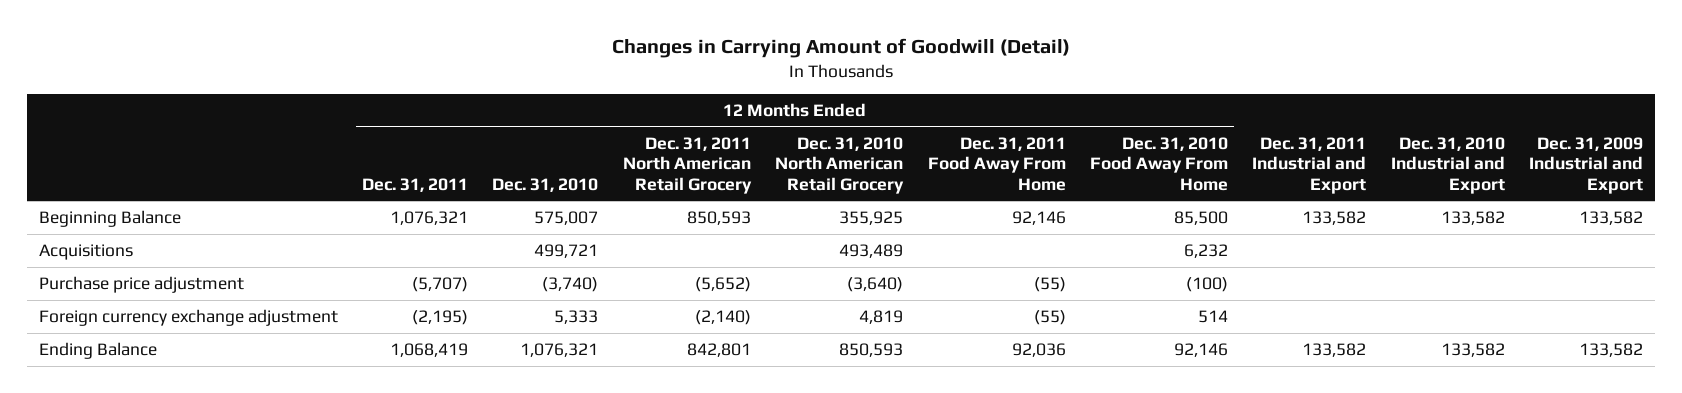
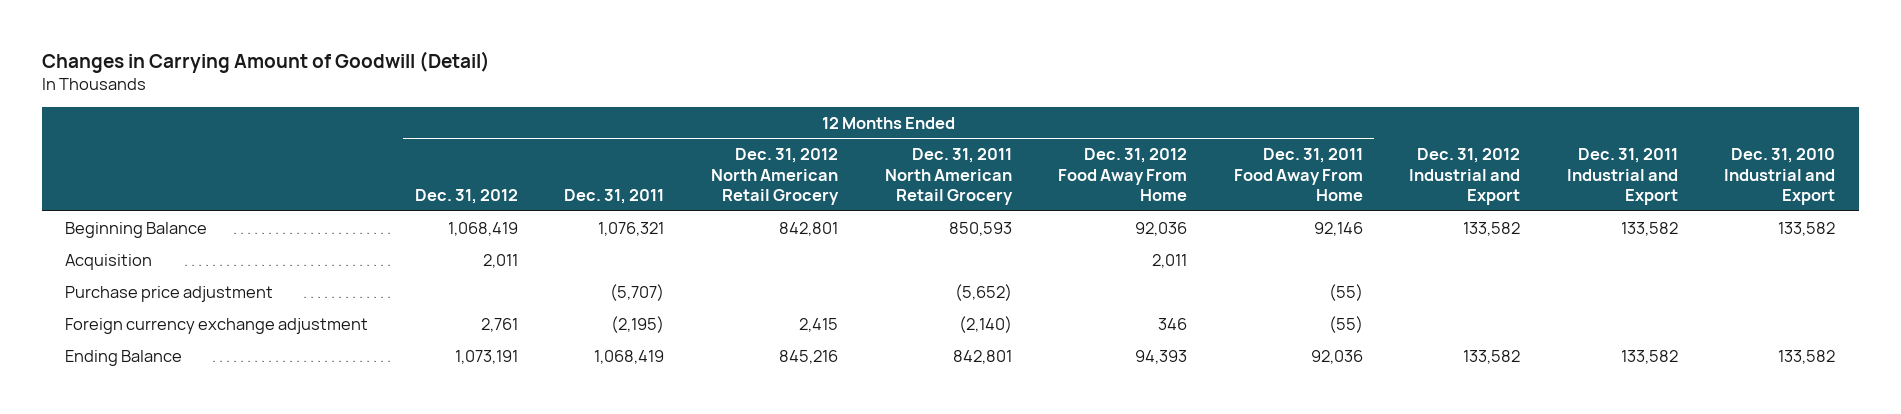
- | 12 Months Ended Dec. 31, 2011 | 12 Months Ended Dec. 31, 2010 | 12 Months Ended Dec. 31, 2011 North American Retail Grocery | 12 Months Ended Dec. 31, 2010 North American Retail Grocery | 12 Months Ended Dec. 31, 2011 Food Away From Home | 12 Months Ended Dec. 31, 2010 Food Away From Home | Dec. 31, 2011 Industrial and Export | Dec. 31, 2010 Industrial and Export | Dec. 31, 2009 Industrial and Export
+ | 12 Months Ended Dec. 31, 2012 | 12 Months Ended Dec. 31, 2011 | 12 Months Ended Dec. 31, 2012 North American Retail Grocery | 12 Months Ended Dec. 31, 2011 North American Retail Grocery | 12 Months Ended Dec. 31, 2012 Food Away From Home | 12 Months Ended Dec. 31, 2011 Food Away From Home | Dec. 31, 2012 Industrial and Export | Dec. 31, 2011 Industrial and Export | Dec. 31, 2010 Industrial and Export
- Acquisitions | | 499,721 | | 493,489 | | 6,232 | | |
+ Acquisition | 2,011 | | | | 2,011 | | | |

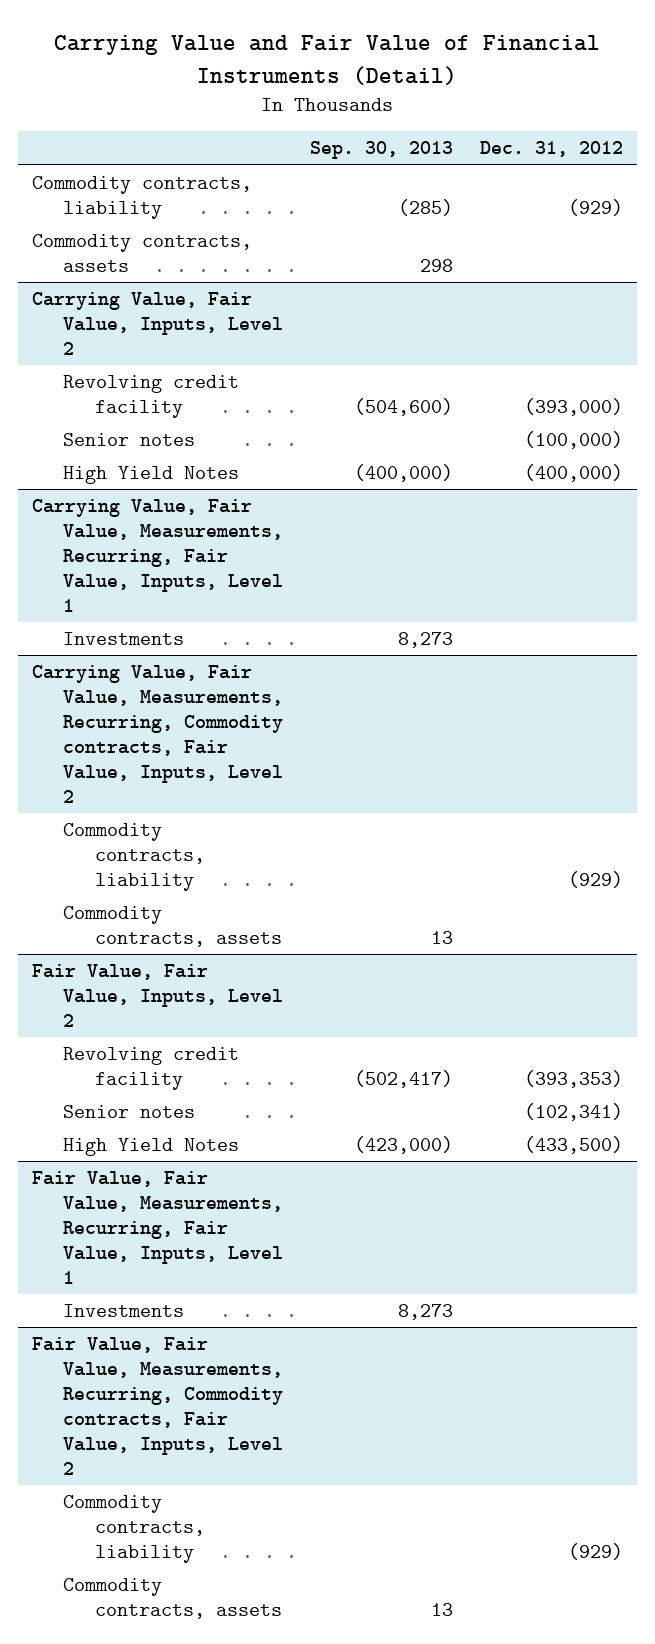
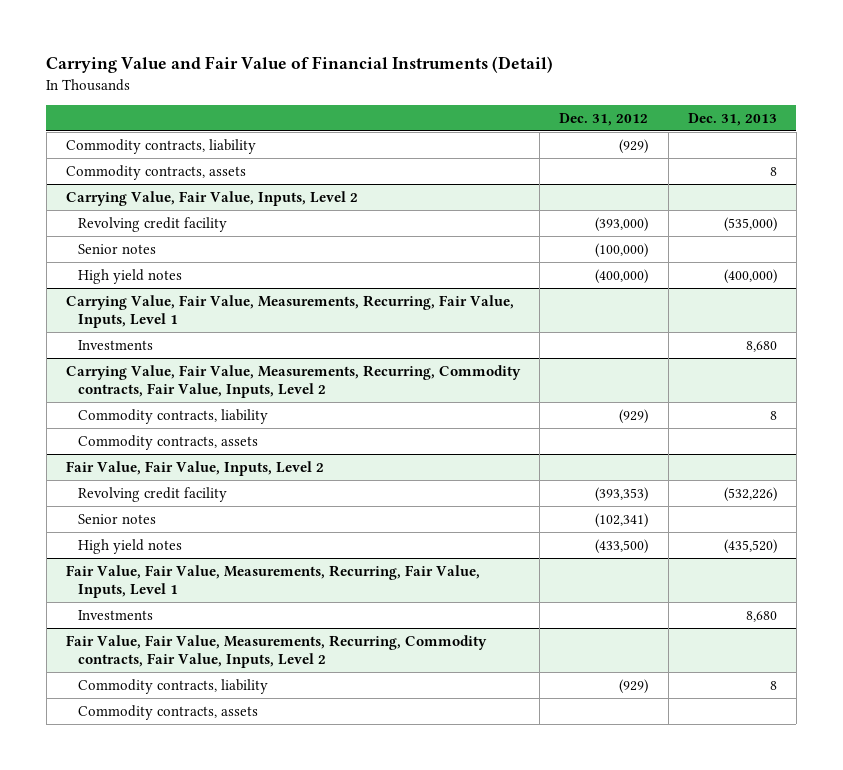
- | Sep. 30, 2013 | Dec. 31, 2012
+ | Dec. 31, 2012 | Dec. 31, 2013
@ Carrying Value, Fair Value, Inputs, Level 2
- High Yield Notes | (400,000) | (400,000)
+ High yield notes | (400,000) | (400,000)
@ Fair Value, Fair Value, Inputs, Level 2
- High Yield Notes | (423,000) | (433,500)
+ High yield notes | (433,500) | (435,520)

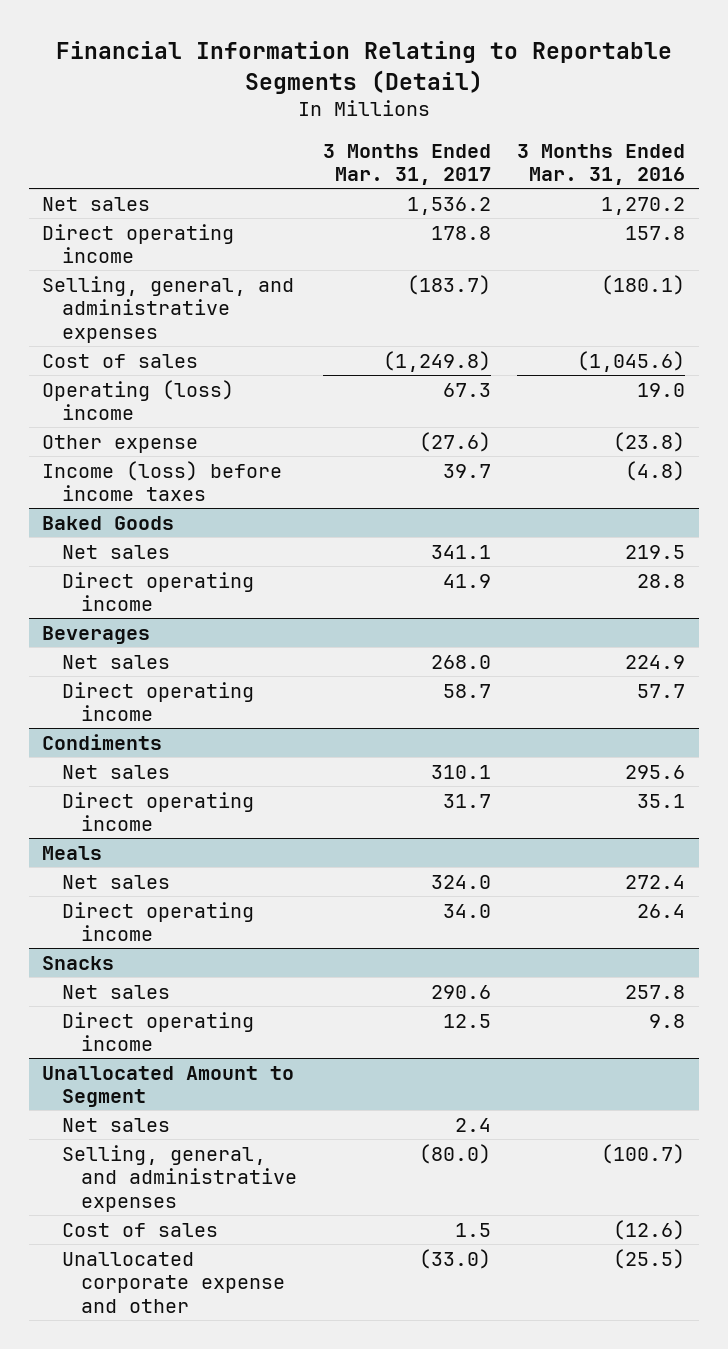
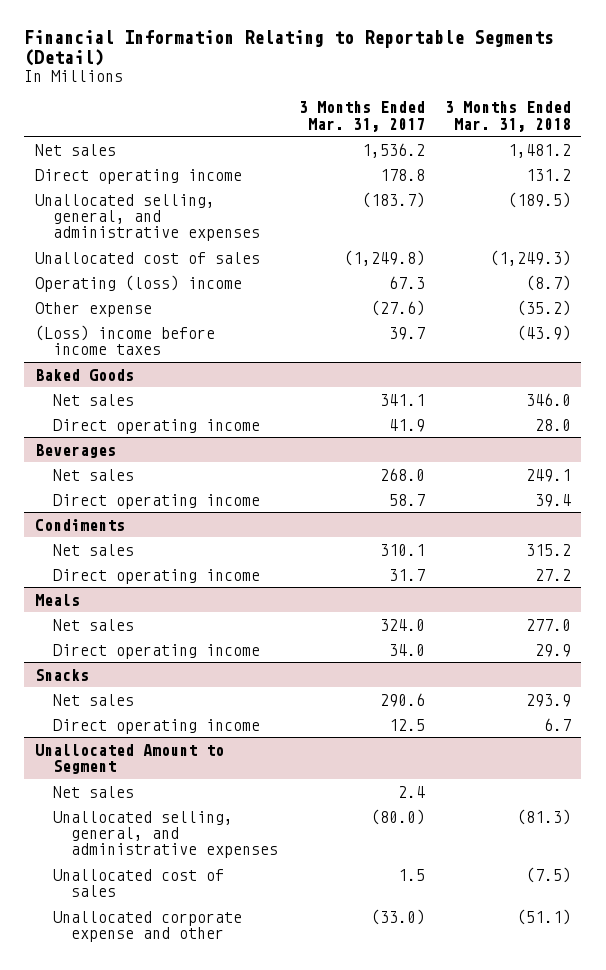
- | 3 Months Ended Mar. 31, 2017 | 3 Months Ended Mar. 31, 2016
+ | 3 Months Ended Mar. 31, 2017 | 3 Months Ended Mar. 31, 2018
- Selling, general, and administrative expenses | (183.7) | (180.1)
- Cost of sales | (1,249.8) | (1,045.6)
+ Unallocated selling, general, and administrative expenses | (183.7) | (189.5)
+ Unallocated cost of sales | (1,249.8) | (1,249.3)
- Income (loss) before income taxes | 39.7 | (4.8)
+ (Loss) income before income taxes | 39.7 | (43.9)
@ Unallocated Amount to Segment
- Selling, general, and administrative expenses | (80.0) | (100.7)
- Cost of sales | 1.5 | (12.6)
+ Unallocated selling, general, and administrative expenses | (80.0) | (81.3)
+ Unallocated cost of sales | 1.5 | (7.5)

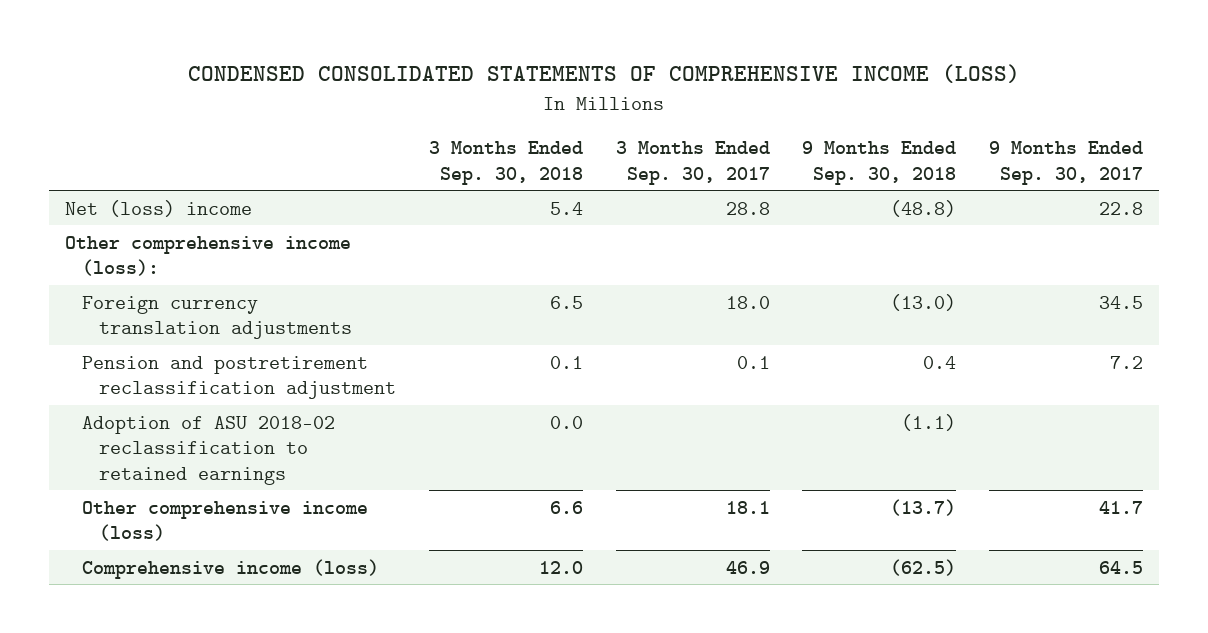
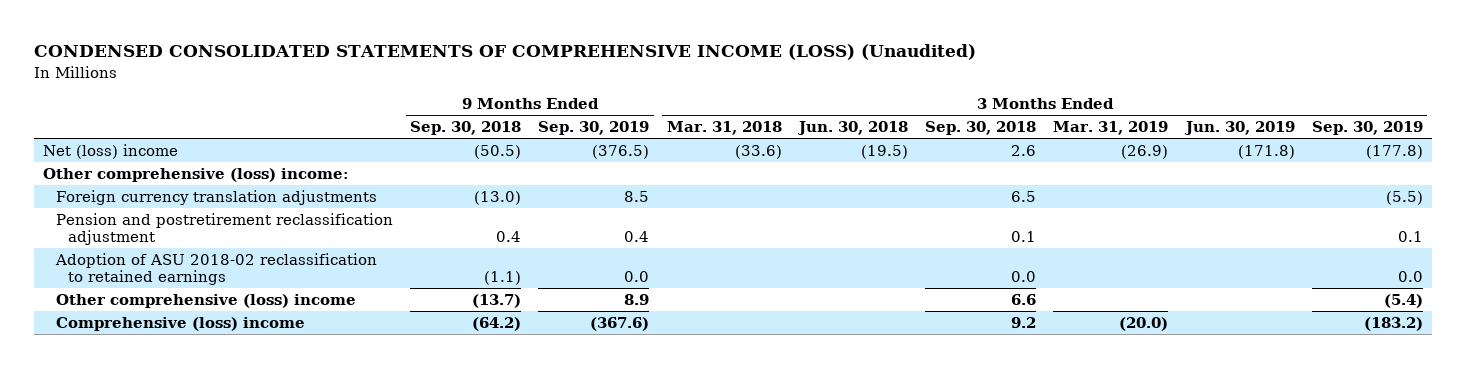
- CONDENSED CONSOLIDATED STATEMENTS OF COMPREHENSIVE INCOME (LOSS)
+ CONDENSED CONSOLIDATED STATEMENTS OF COMPREHENSIVE INCOME (LOSS) (Unaudited)
- | 3 Months Ended Sep. 30, 2018 | 3 Months Ended Sep. 30, 2017 | 9 Months Ended Sep. 30, 2018 | 9 Months Ended Sep. 30, 2017
+ | 9 Months Ended Sep. 30, 2018 | 9 Months Ended Sep. 30, 2019 | 3 Months Ended Mar. 31, 2018 | 3 Months Ended Jun. 30, 2018 | 3 Months Ended Sep. 30, 2018 | 3 Months Ended Mar. 31, 2019 | 3 Months Ended Jun. 30, 2019 | 3 Months Ended Sep. 30, 2019
- Net (loss) income | 5.4 | 28.8 | (48.8) | 22.8
- Other comprehensive income (loss):
+ Net (loss) income | (50.5) | (376.5) | (33.6) | (19.5) | 2.6 | (26.9) | (171.8) | (177.8)
+ Other comprehensive (loss) income:
- Other comprehensive income (loss) | 6.6 | 18.1 | (13.7) | 41.7
- Comprehensive income (loss) | 12.0 | 46.9 | (62.5) | 64.5
+ Other comprehensive (loss) income | (13.7) | 8.9 | | | 6.6 | | | (5.4)
+ Comprehensive (loss) income | (64.2) | (367.6) | | | 9.2 | (20.0) | | (183.2)

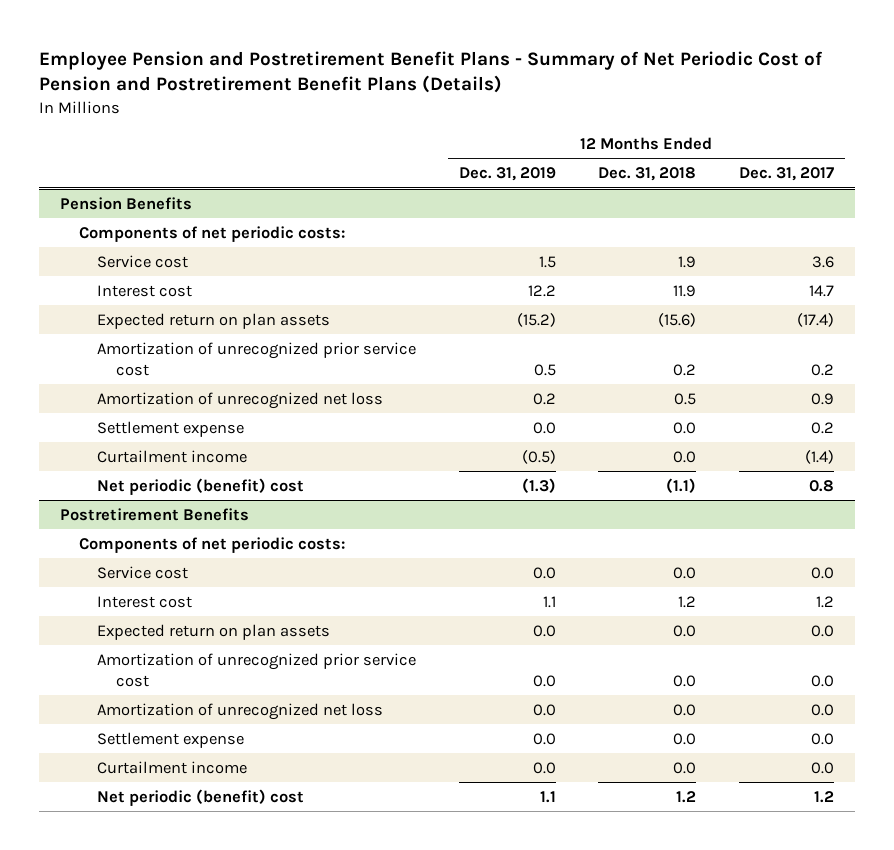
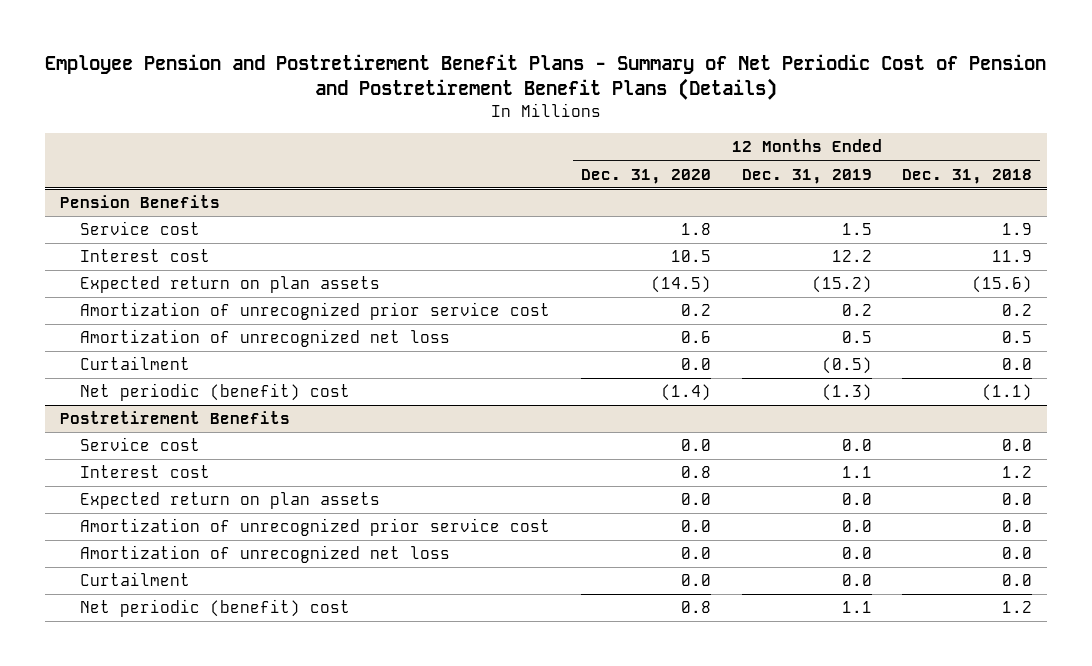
- | 12 Months Ended Dec. 31, 2019 | 12 Months Ended Dec. 31, 2018 | 12 Months Ended Dec. 31, 2017
+ | 12 Months Ended Dec. 31, 2020 | 12 Months Ended Dec. 31, 2019 | 12 Months Ended Dec. 31, 2018
@ Pension Benefits
- Components of net periodic costs:
- Amortization of unrecognized prior service cost | 0.5 | 0.2 | 0.2
- Amortization of unrecognized net loss | 0.2 | 0.5 | 0.9
- Settlement expense | 0.0 | 0.0 | 0.2
- Curtailment income | (0.5) | 0.0 | (1.4)
+ Amortization of unrecognized prior service cost | 0.2 | 0.2 | 0.2
+ Amortization of unrecognized net loss | 0.6 | 0.5 | 0.5
+ Curtailment | 0.0 | (0.5) | 0.0
@ Postretirement Benefits
- Components of net periodic costs:
- Settlement expense | 0.0 | 0.0 | 0.0
- Curtailment income | 0.0 | 0.0 | 0.0
+ Curtailment | 0.0 | 0.0 | 0.0

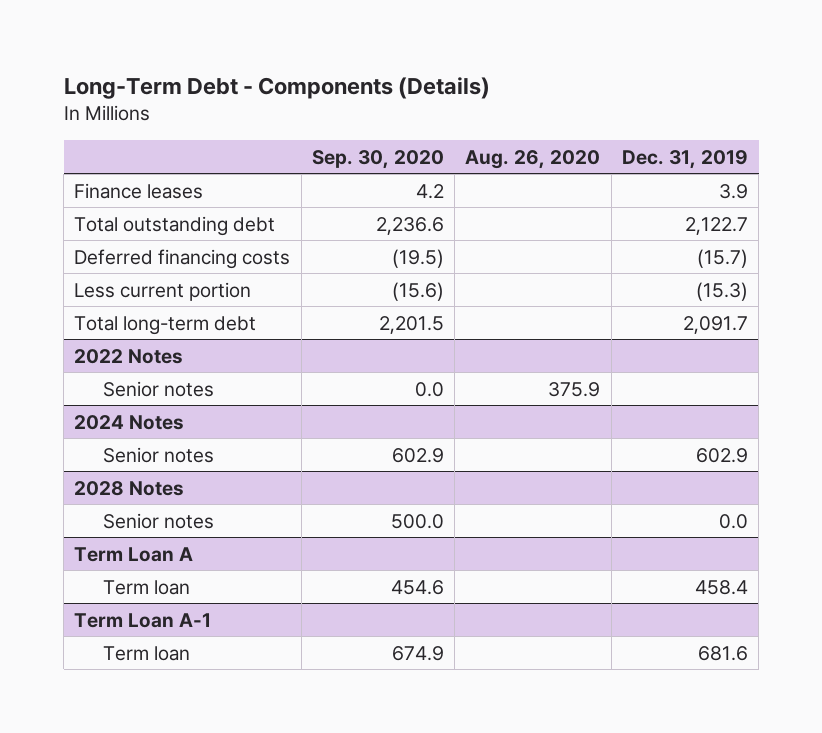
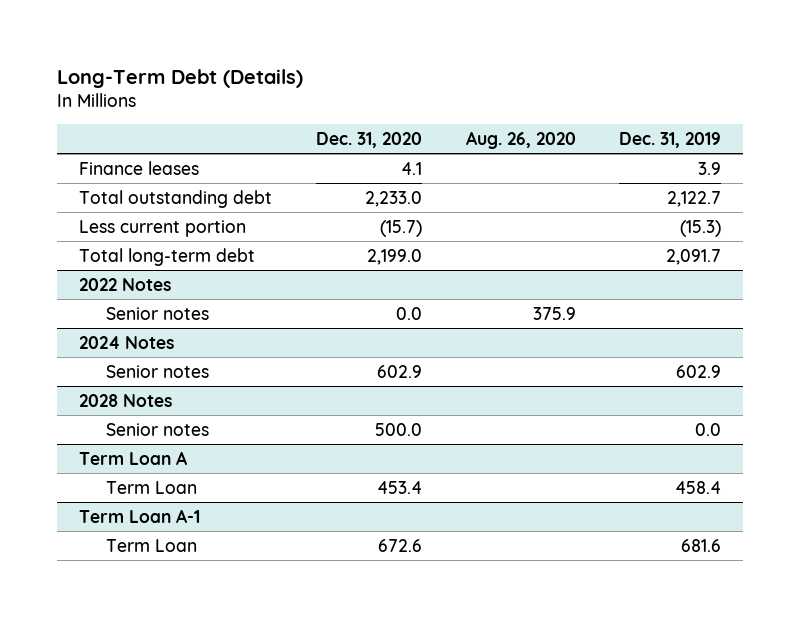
- Long-Term Debt - Components (Details)
+ Long-Term Debt (Details)
- | Sep. 30, 2020 | Aug. 26, 2020 | Dec. 31, 2019
+ | Dec. 31, 2020 | Aug. 26, 2020 | Dec. 31, 2019
- Deferred financing costs | (19.5) | | (15.7)
@ Term Loan A
- Term loan | 454.6 | | 458.4
+ Term Loan | 453.4 | | 458.4
@ Term Loan A-1
- Term loan | 674.9 | | 681.6
+ Term Loan | 672.6 | | 681.6

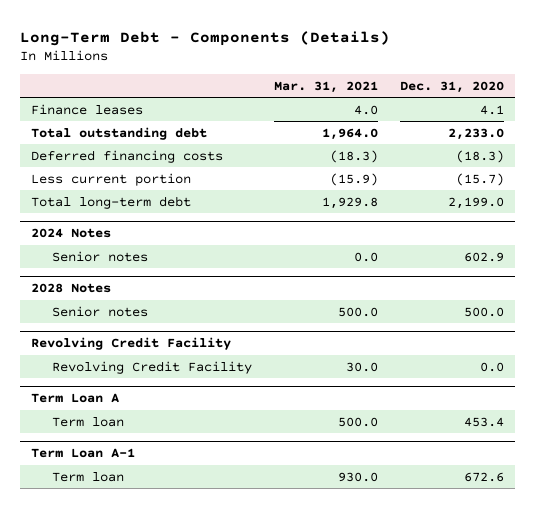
- Long-Term Debt (Details)
+ Long-Term Debt - Components (Details)
- | Dec. 31, 2020 | Aug. 26, 2020 | Dec. 31, 2019
+ | Mar. 31, 2021 | Dec. 31, 2020
+ Deferred financing costs | (18.3) | (18.3)
- 2022 Notes
- Senior notes | 0.0 | 375.9 |
+ Revolving Credit Facility
+ Revolving Credit Facility | 30.0 | 0.0
@ Term Loan A
- Term Loan | 453.4 | | 458.4
+ Term loan | 500.0 | 453.4
@ Term Loan A-1
- Term Loan | 672.6 | | 681.6
+ Term loan | 930.0 | 672.6

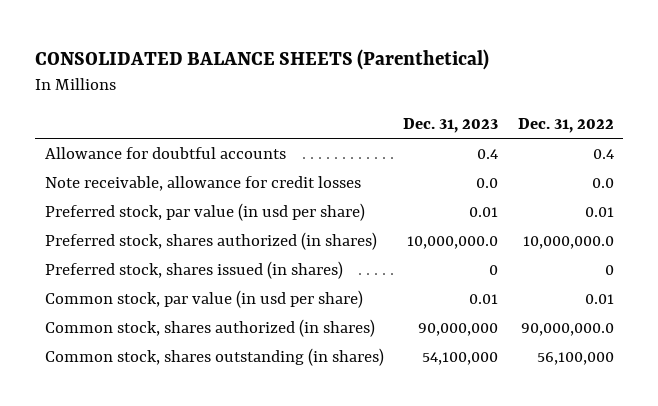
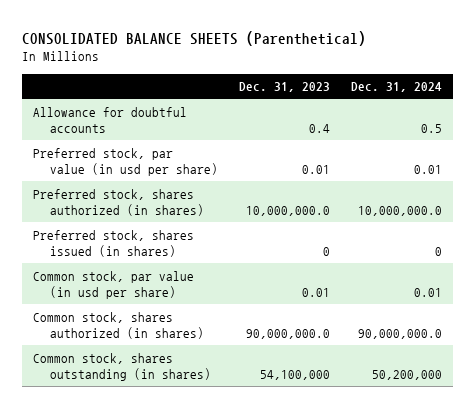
- | Dec. 31, 2023 | Dec. 31, 2022
+ | Dec. 31, 2023 | Dec. 31, 2024
- Note receivable, allowance for credit losses | 0.0 | 0.0
- Common stock, shares authorized (in shares) | 90,000,000 | 90,000,000.0
+ Common stock, shares authorized (in shares) | 90,000,000.0 | 90,000,000.0

